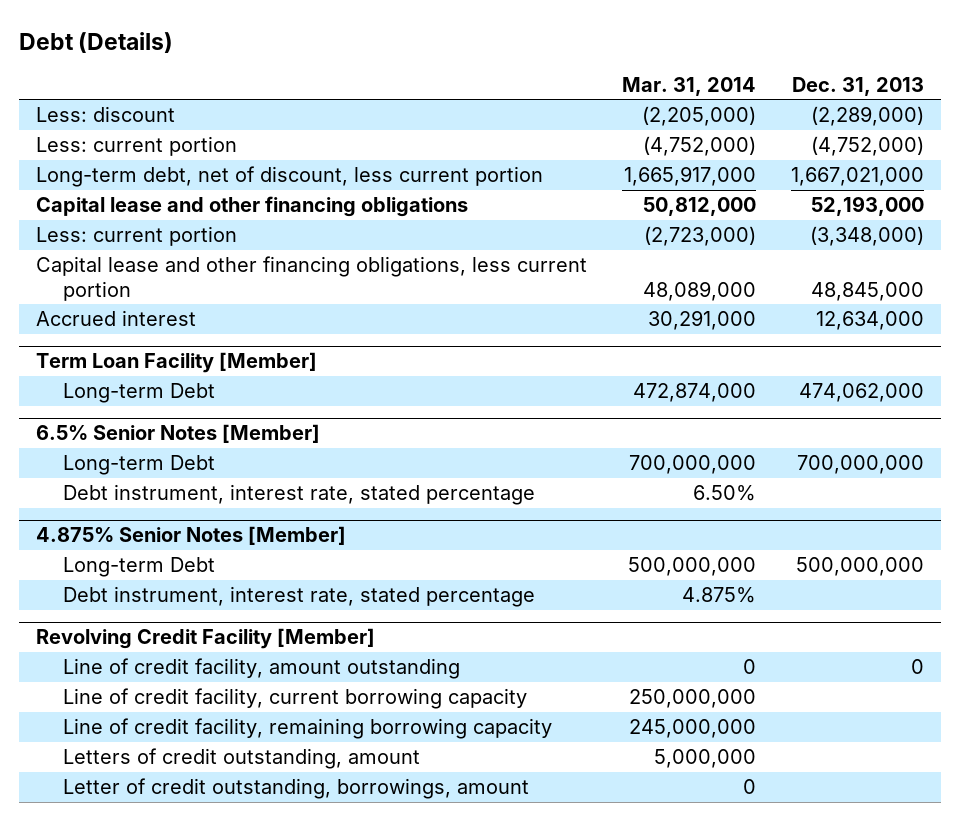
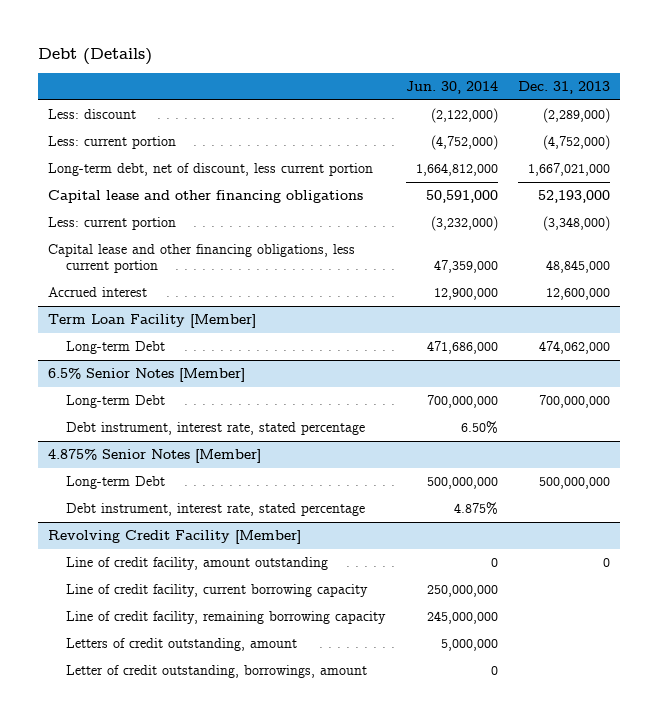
- | Mar. 31, 2014 | Dec. 31, 2013
+ | Jun. 30, 2014 | Dec. 31, 2013
- Accrued interest | 30,291,000 | 12,634,000
+ Accrued interest | 12,900,000 | 12,600,000

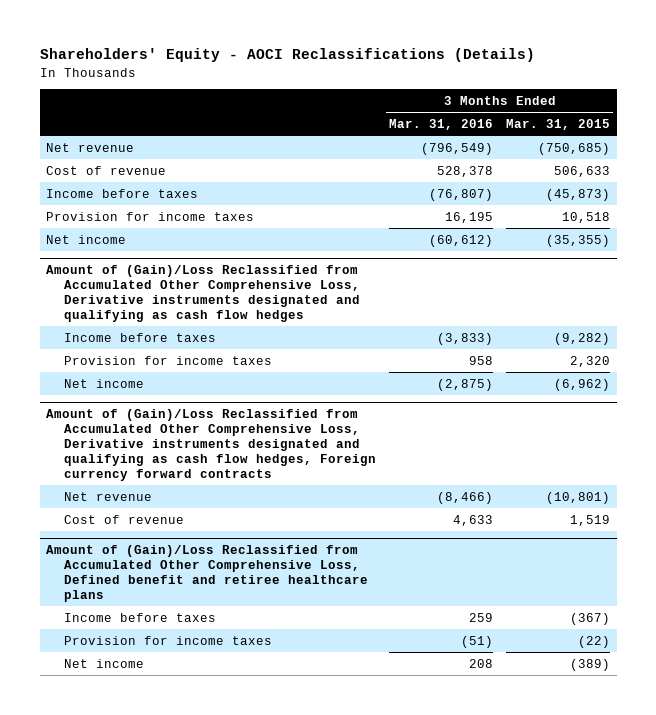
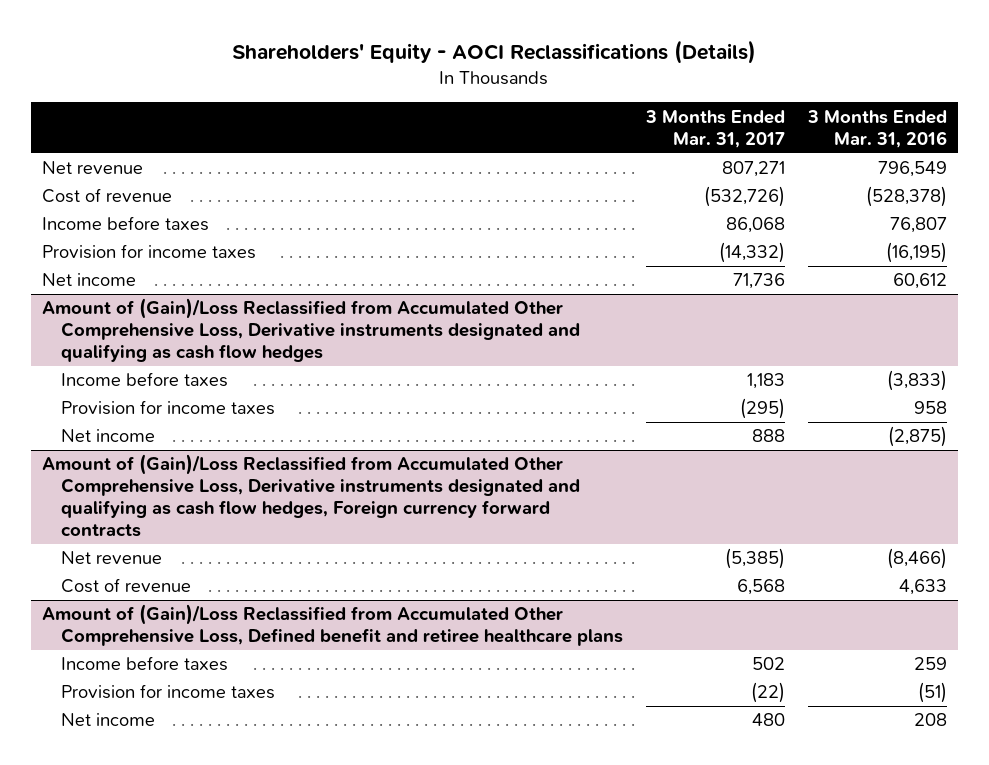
- | 3 Months Ended Mar. 31, 2016 | 3 Months Ended Mar. 31, 2015
+ | 3 Months Ended Mar. 31, 2017 | 3 Months Ended Mar. 31, 2016
- Net revenue | (796,549) | (750,685)
- Cost of revenue | 528,378 | 506,633
- Income before taxes | (76,807) | (45,873)
- Provision for income taxes | 16,195 | 10,518
- Net income | (60,612) | (35,355)
+ Net revenue | 807,271 | 796,549
+ Cost of revenue | (532,726) | (528,378)
+ Income before taxes | 86,068 | 76,807
+ Provision for income taxes | (14,332) | (16,195)
+ Net income | 71,736 | 60,612

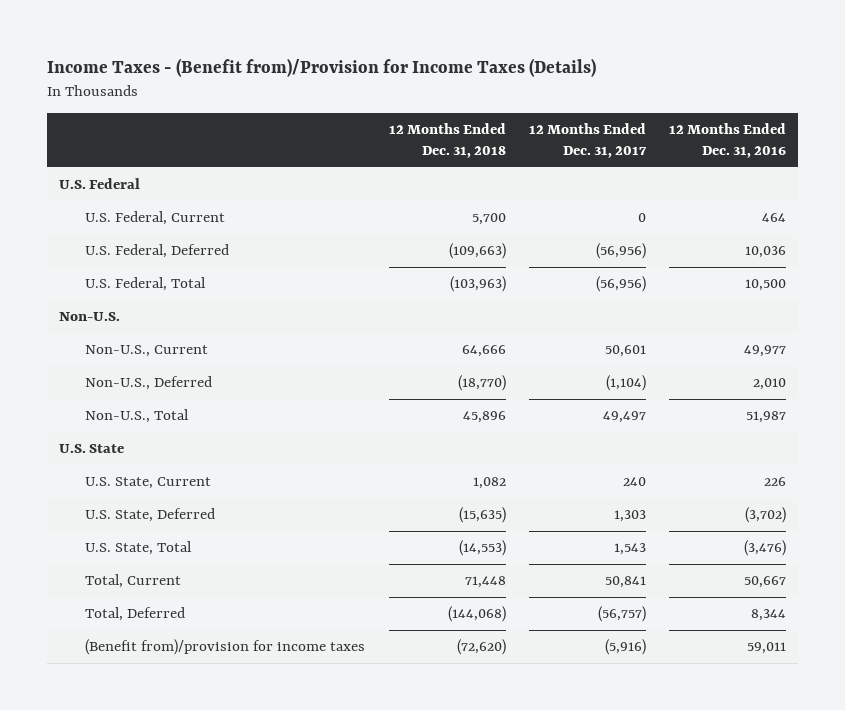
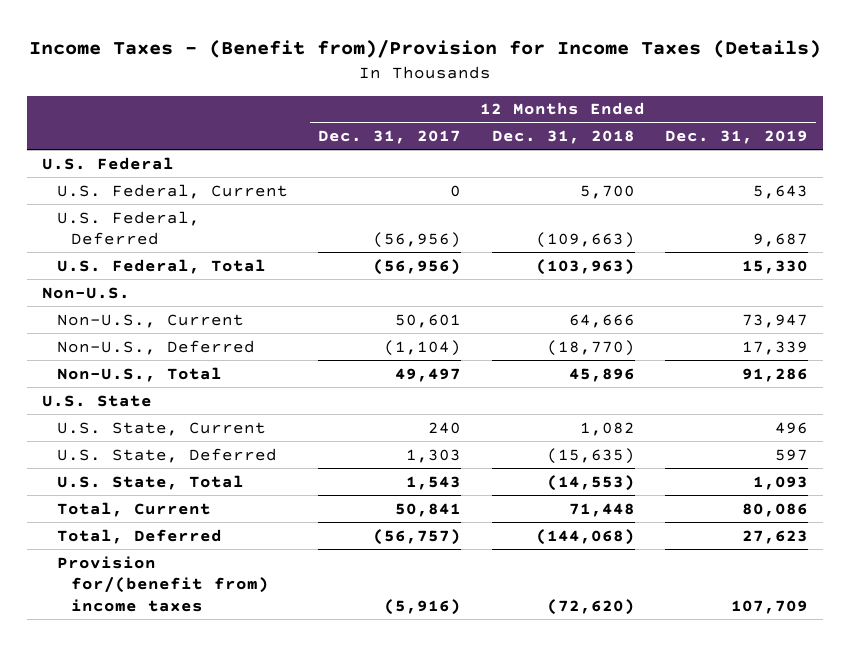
- | 12 Months Ended Dec. 31, 2018 | 12 Months Ended Dec. 31, 2017 | 12 Months Ended Dec. 31, 2016
+ | 12 Months Ended Dec. 31, 2017 | 12 Months Ended Dec. 31, 2018 | 12 Months Ended Dec. 31, 2019
- (Benefit from)/provision for income taxes | (72,620) | (5,916) | 59,011
+ Provision for/(benefit from) income taxes | (5,916) | (72,620) | 107,709

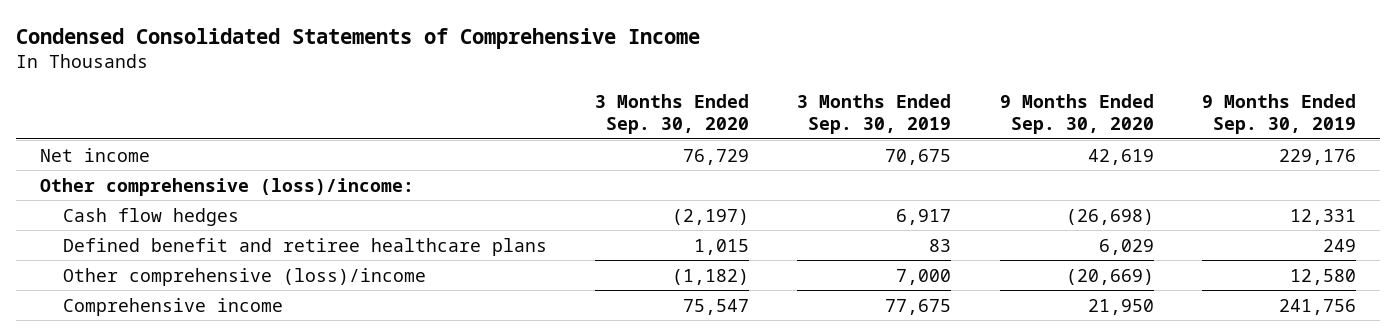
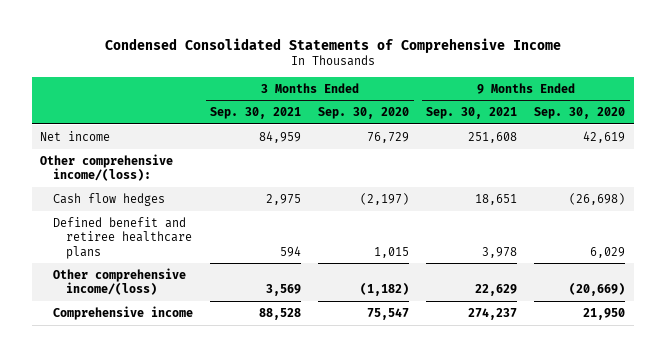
- | 3 Months Ended Sep. 30, 2020 | 3 Months Ended Sep. 30, 2019 | 9 Months Ended Sep. 30, 2020 | 9 Months Ended Sep. 30, 2019
+ | 3 Months Ended Sep. 30, 2021 | 3 Months Ended Sep. 30, 2020 | 9 Months Ended Sep. 30, 2021 | 9 Months Ended Sep. 30, 2020
- Other comprehensive (loss)/income:
+ Other comprehensive income/(loss):
- Other comprehensive (loss)/income | (1,182) | 7,000 | (20,669) | 12,580
+ Other comprehensive income/(loss) | 3,569 | (1,182) | 22,629 | (20,669)

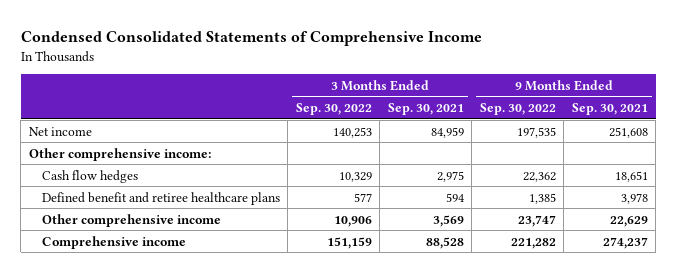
- | 3 Months Ended Sep. 30, 2021 | 3 Months Ended Sep. 30, 2020 | 9 Months Ended Sep. 30, 2021 | 9 Months Ended Sep. 30, 2020
+ | 3 Months Ended Sep. 30, 2022 | 3 Months Ended Sep. 30, 2021 | 9 Months Ended Sep. 30, 2022 | 9 Months Ended Sep. 30, 2021
- Other comprehensive income/(loss):
+ Other comprehensive income:
- Other comprehensive income/(loss) | 3,569 | (1,182) | 22,629 | (20,669)
+ Other comprehensive income | 10,906 | 3,569 | 23,747 | 22,629

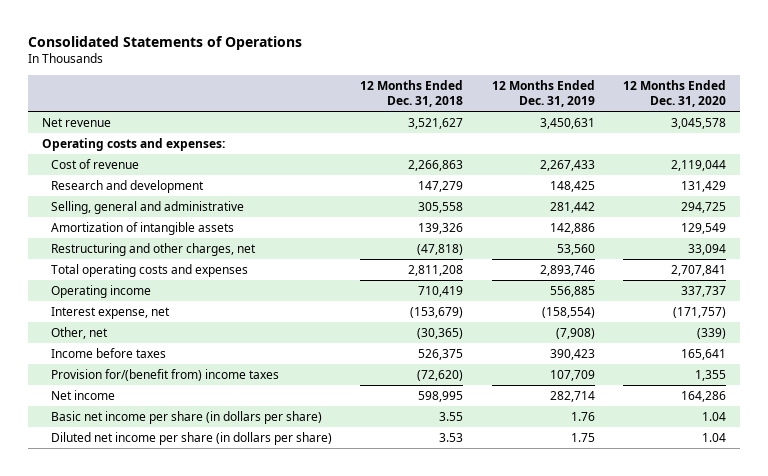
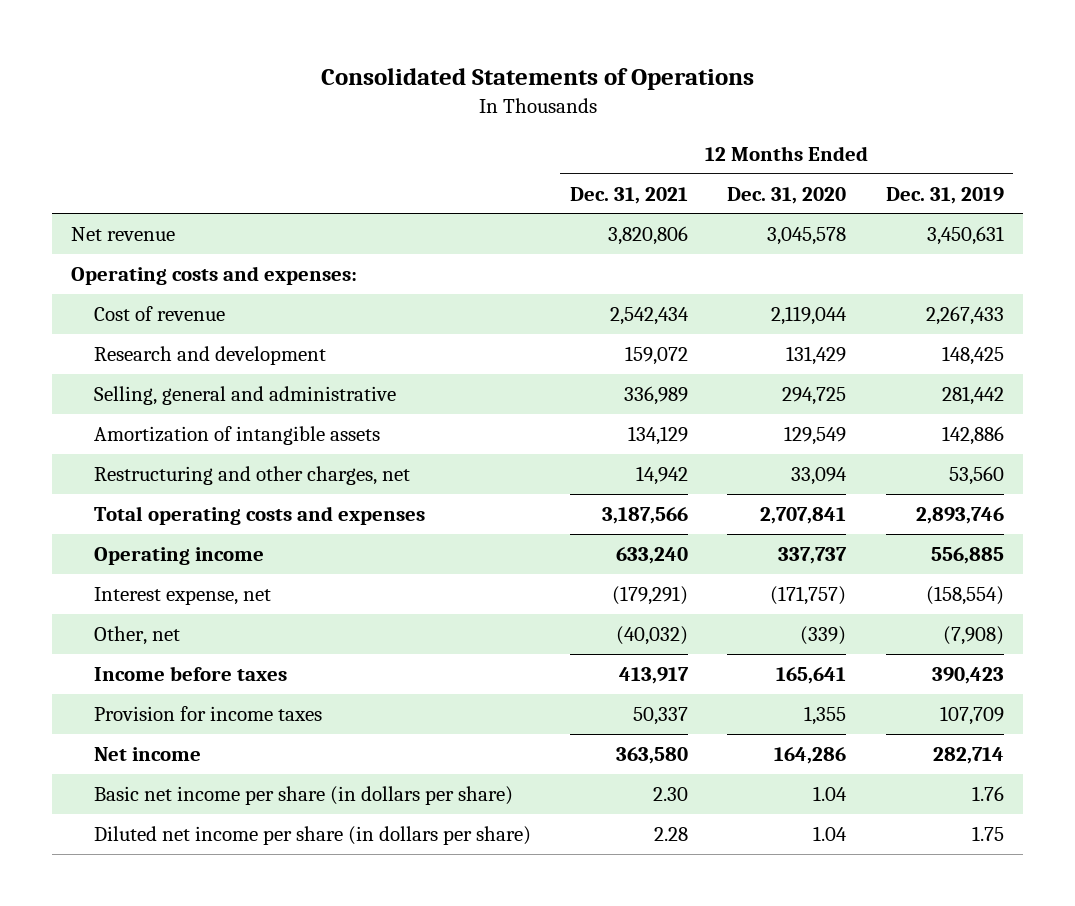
- | 12 Months Ended Dec. 31, 2018 | 12 Months Ended Dec. 31, 2019 | 12 Months Ended Dec. 31, 2020
+ | 12 Months Ended Dec. 31, 2021 | 12 Months Ended Dec. 31, 2020 | 12 Months Ended Dec. 31, 2019
- Provision for/(benefit from) income taxes | (72,620) | 107,709 | 1,355
+ Provision for income taxes | 50,337 | 1,355 | 107,709

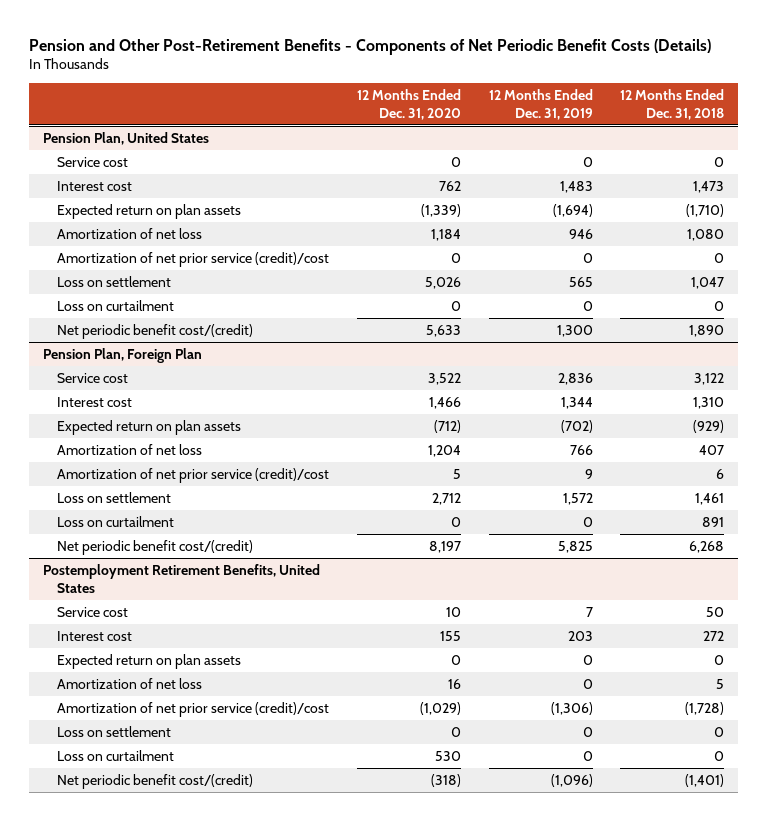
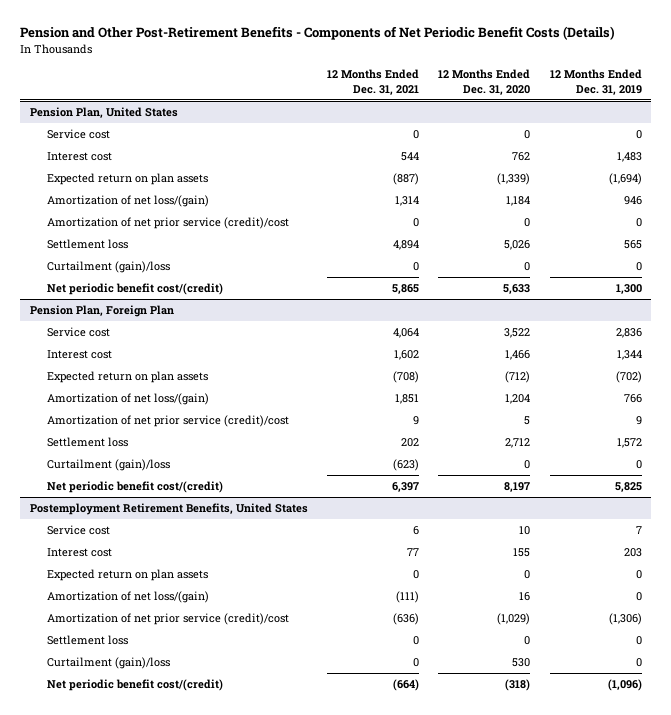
- | 12 Months Ended Dec. 31, 2020 | 12 Months Ended Dec. 31, 2019 | 12 Months Ended Dec. 31, 2018
+ | 12 Months Ended Dec. 31, 2021 | 12 Months Ended Dec. 31, 2020 | 12 Months Ended Dec. 31, 2019
@ Pension Plan, United States
- Amortization of net loss | 1,184 | 946 | 1,080
+ Amortization of net loss/(gain) | 1,314 | 1,184 | 946
- Loss on settlement | 5,026 | 565 | 1,047
- Loss on curtailment | 0 | 0 | 0
+ Settlement loss | 4,894 | 5,026 | 565
+ Curtailment (gain)/loss | 0 | 0 | 0
@ Pension Plan, Foreign Plan
- Amortization of net loss | 1,204 | 766 | 407
+ Amortization of net loss/(gain) | 1,851 | 1,204 | 766
- Loss on settlement | 2,712 | 1,572 | 1,461
- Loss on curtailment | 0 | 0 | 891
+ Settlement loss | 202 | 2,712 | 1,572
+ Curtailment (gain)/loss | (623) | 0 | 0
@ Postemployment Retirement Benefits, United States
- Amortization of net loss | 16 | 0 | 5
+ Amortization of net loss/(gain) | (111) | 16 | 0
- Loss on settlement | 0 | 0 | 0
- Loss on curtailment | 530 | 0 | 0
+ Settlement loss | 0 | 0 | 0
+ Curtailment (gain)/loss | 0 | 530 | 0

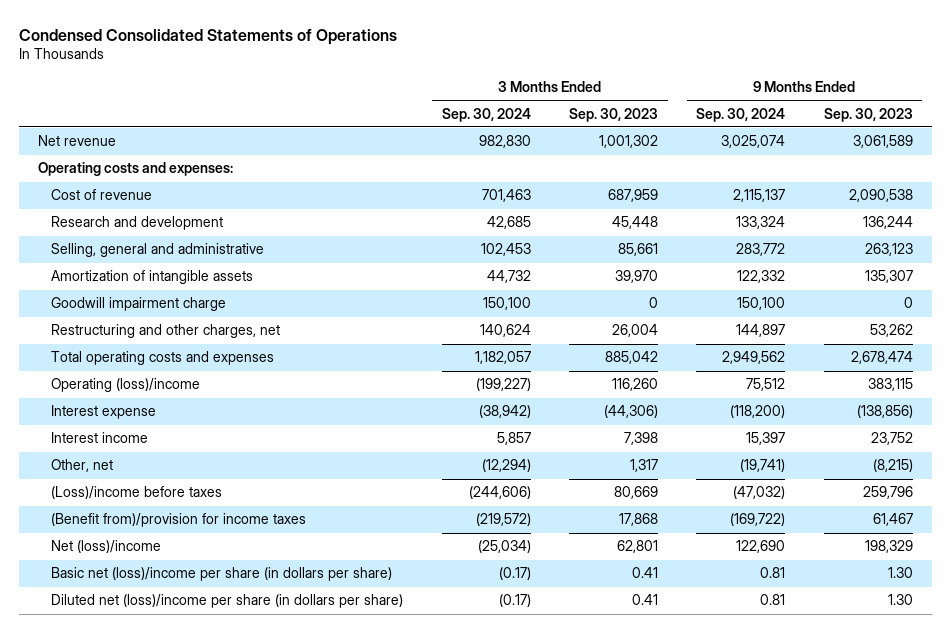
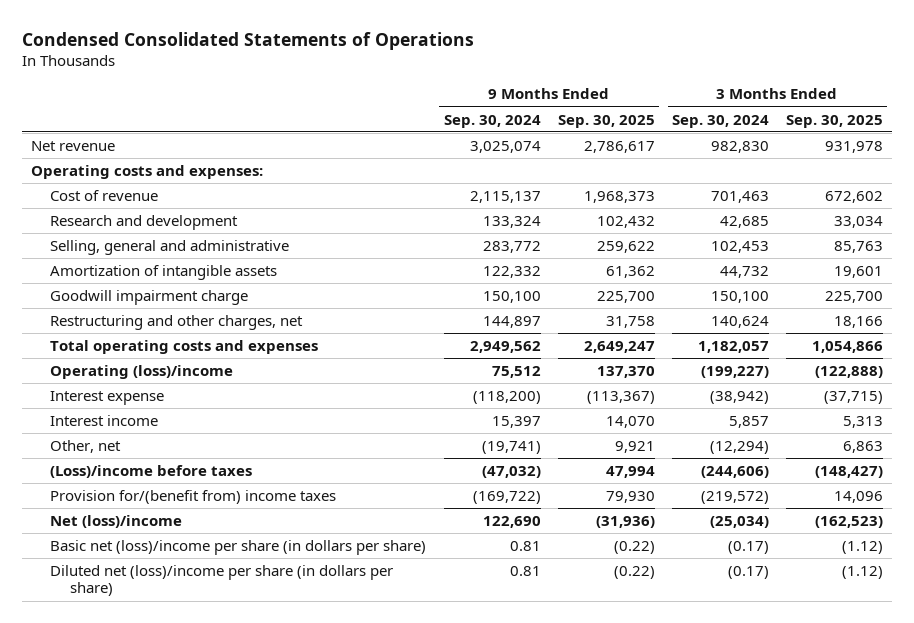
- | 3 Months Ended Sep. 30, 2024 | 3 Months Ended Sep. 30, 2023 | 9 Months Ended Sep. 30, 2024 | 9 Months Ended Sep. 30, 2023
+ | 9 Months Ended Sep. 30, 2024 | 9 Months Ended Sep. 30, 2025 | 3 Months Ended Sep. 30, 2024 | 3 Months Ended Sep. 30, 2025
- (Benefit from)/provision for income taxes | (219,572) | 17,868 | (169,722) | 61,467
+ Provision for/(benefit from) income taxes | (169,722) | 79,930 | (219,572) | 14,096

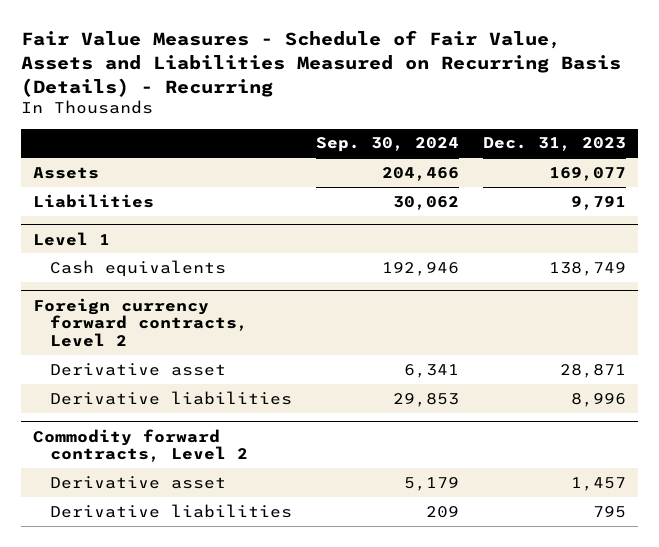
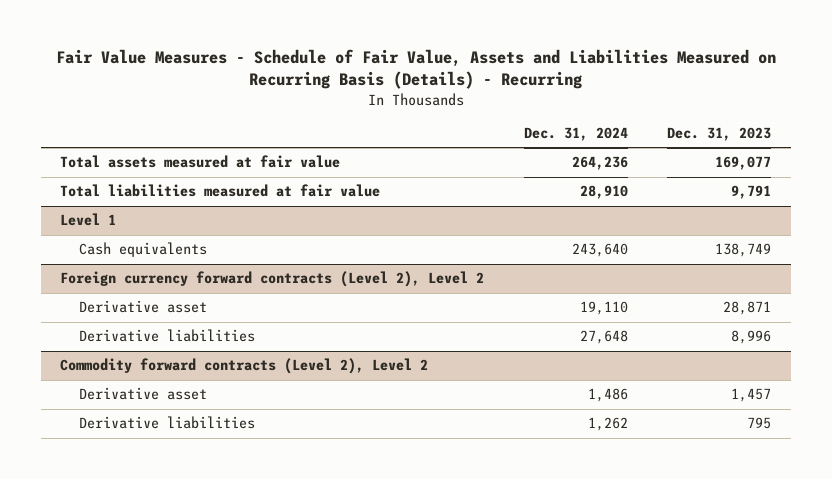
- | Sep. 30, 2024 | Dec. 31, 2023
+ | Dec. 31, 2024 | Dec. 31, 2023
- Assets | 204,466 | 169,077
- Liabilities | 30,062 | 9,791
+ Total assets measured at fair value | 264,236 | 169,077
+ Total liabilities measured at fair value | 28,910 | 9,791
- Foreign currency forward contracts, Level 2
+ Foreign currency forward contracts (Level 2), Level 2
- Commodity forward contracts, Level 2
+ Commodity forward contracts (Level 2), Level 2

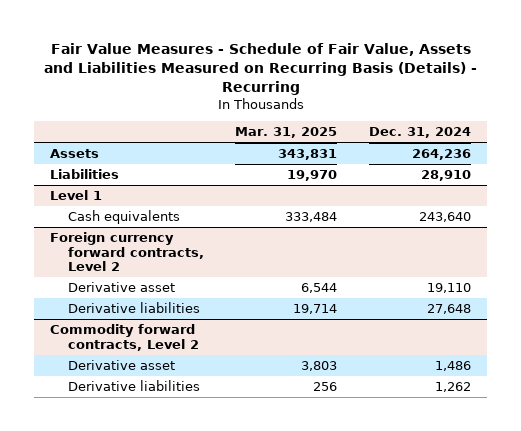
- | Dec. 31, 2024 | Dec. 31, 2023
+ | Mar. 31, 2025 | Dec. 31, 2024
- Total assets measured at fair value | 264,236 | 169,077
- Total liabilities measured at fair value | 28,910 | 9,791
+ Assets | 343,831 | 264,236
+ Liabilities | 19,970 | 28,910
- Foreign currency forward contracts (Level 2), Level 2
+ Foreign currency forward contracts, Level 2
- Commodity forward contracts (Level 2), Level 2
+ Commodity forward contracts, Level 2

